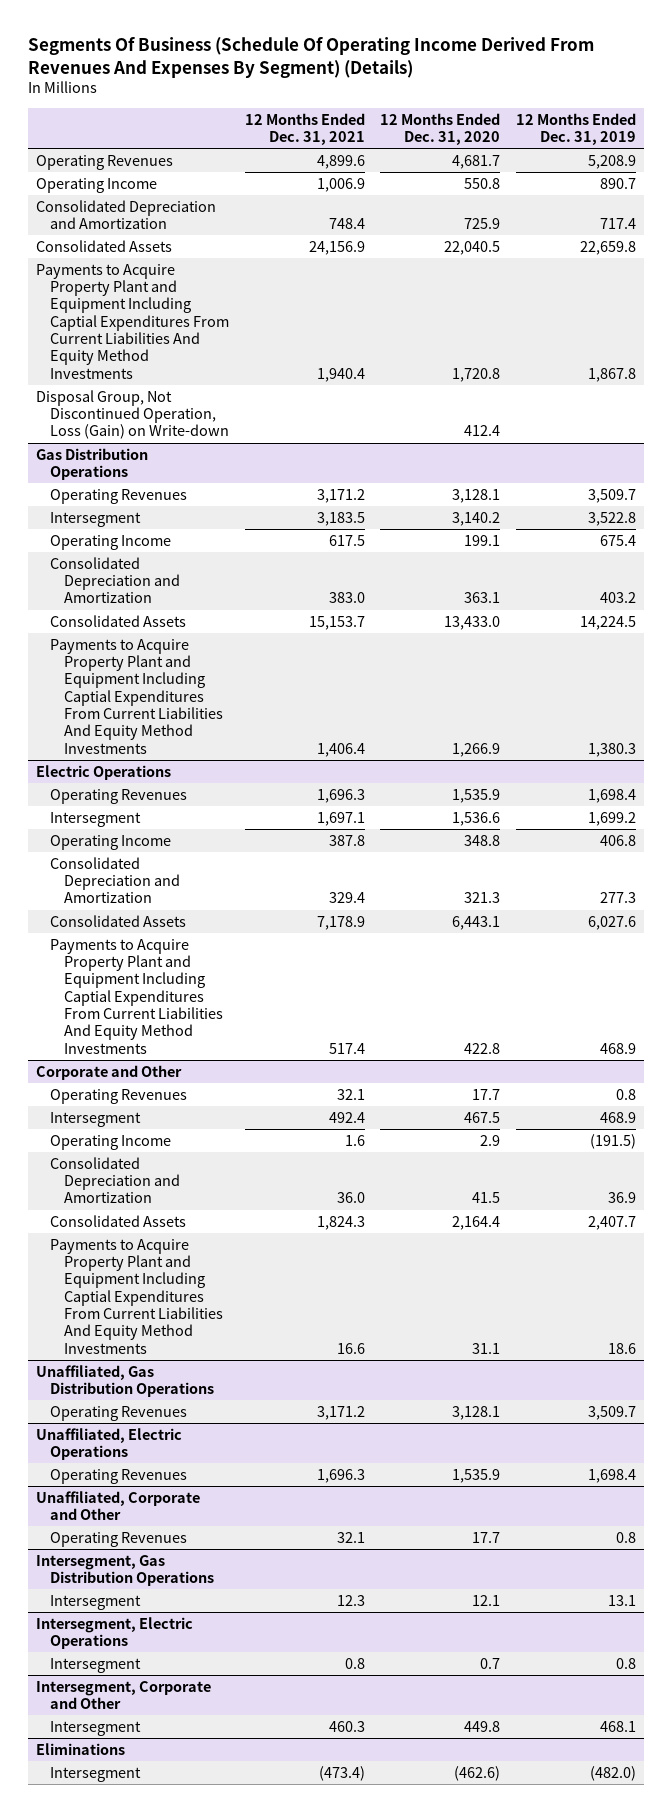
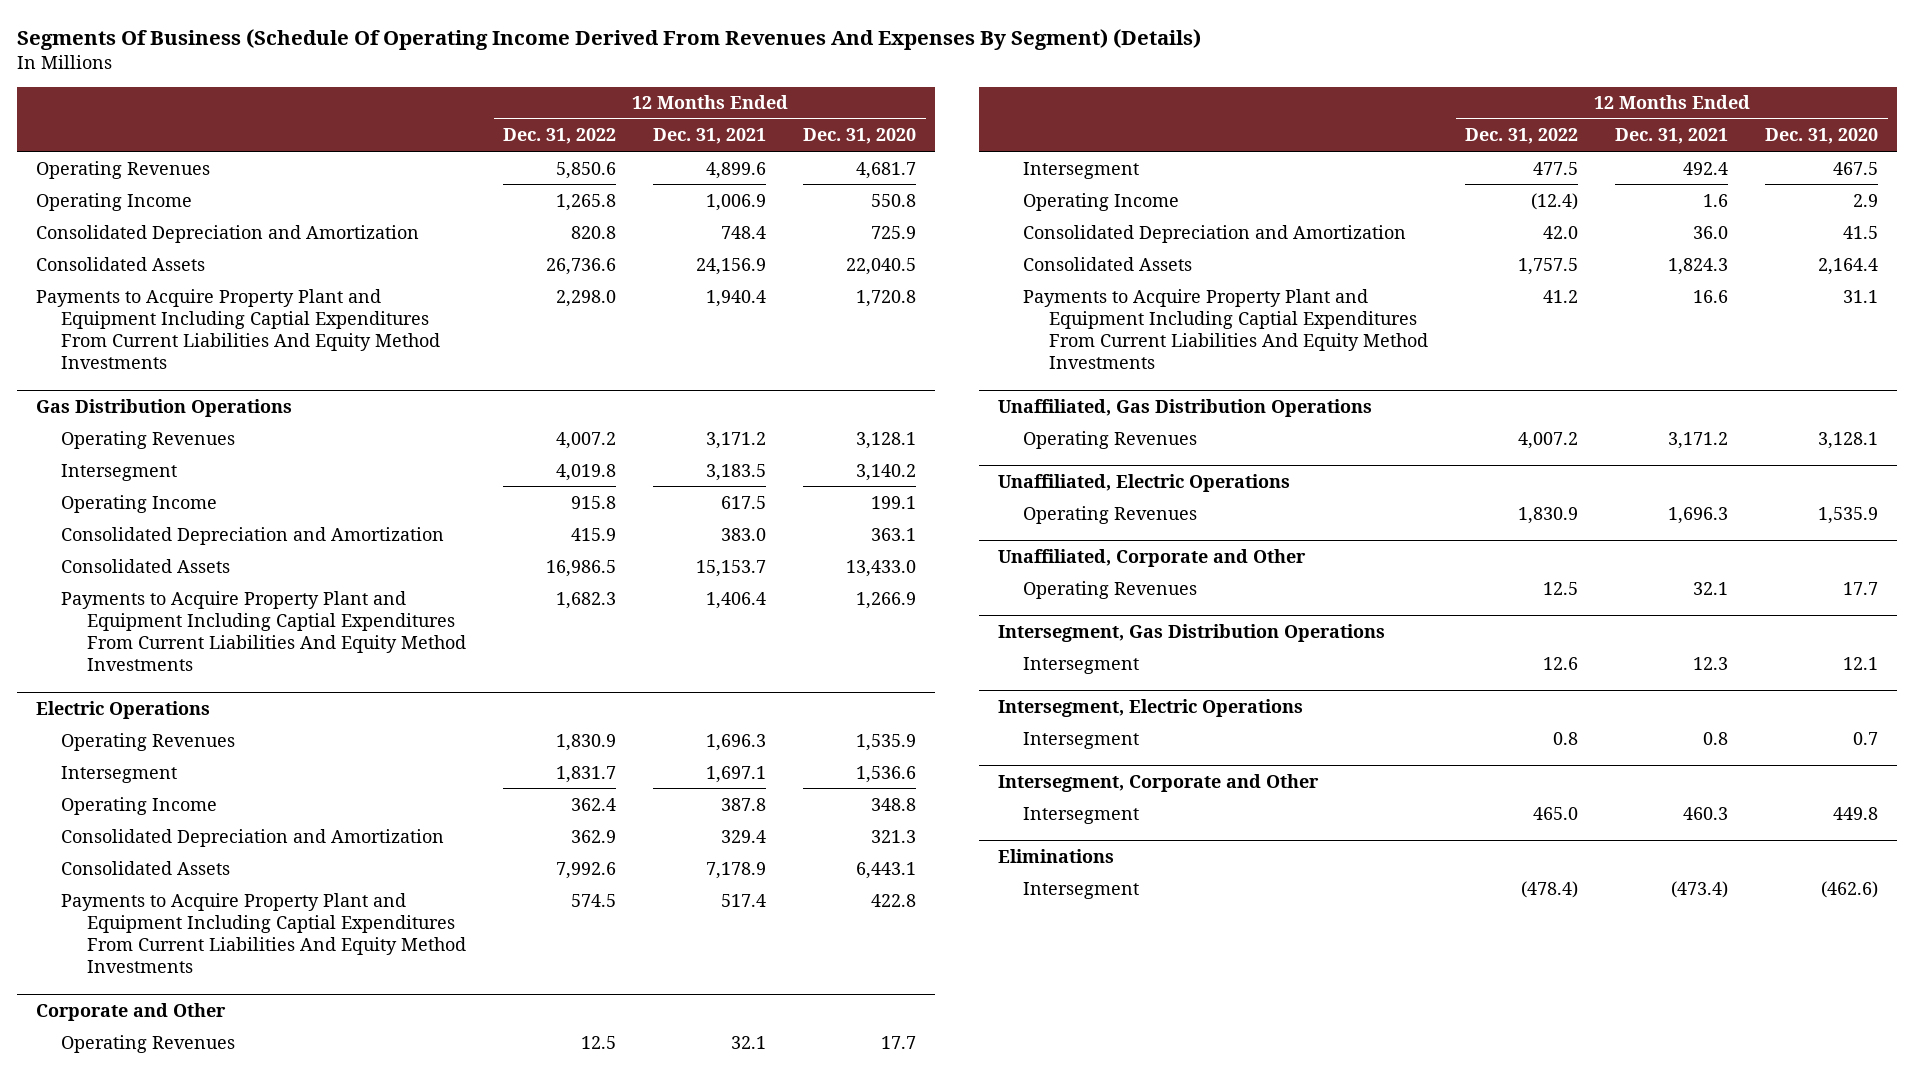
- | 12 Months Ended Dec. 31, 2021 | 12 Months Ended Dec. 31, 2020 | 12 Months Ended Dec. 31, 2019
+ | 12 Months Ended Dec. 31, 2022 | 12 Months Ended Dec. 31, 2021 | 12 Months Ended Dec. 31, 2020
- Disposal Group, Not Discontinued Operation, Loss (Gain) on Write-down | | 412.4 |

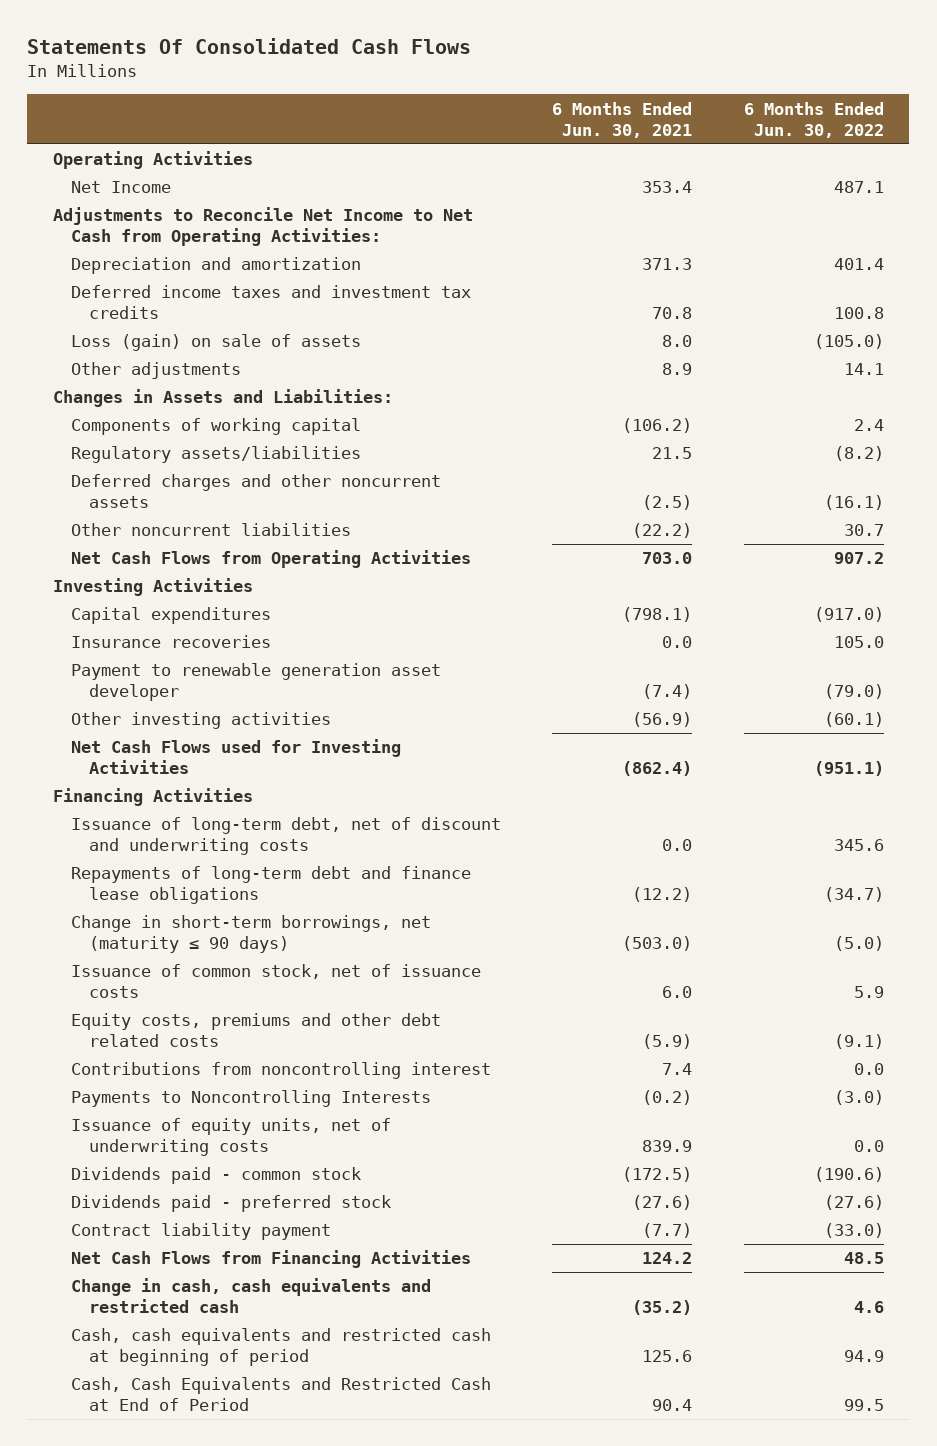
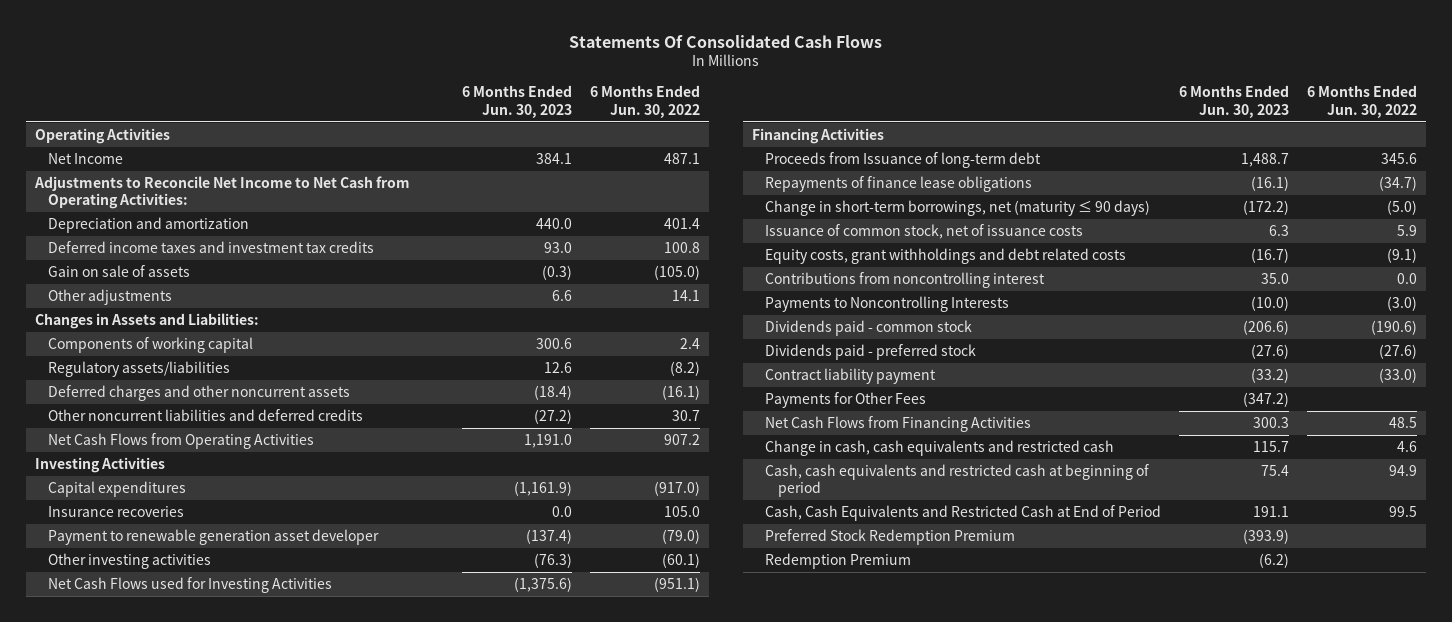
- | 6 Months Ended Jun. 30, 2021 | 6 Months Ended Jun. 30, 2022
+ | 6 Months Ended Jun. 30, 2023 | 6 Months Ended Jun. 30, 2022
- Loss (gain) on sale of assets | 8.0 | (105.0)
+ Gain on sale of assets | (0.3) | (105.0)
- Other noncurrent liabilities | (22.2) | 30.7
+ Other noncurrent liabilities and deferred credits | (27.2) | 30.7
- Issuance of long-term debt, net of discount and underwriting costs | 0.0 | 345.6
- Repayments of long-term debt and finance lease obligations | (12.2) | (34.7)
+ Proceeds from Issuance of long-term debt | 1,488.7 | 345.6
+ Repayments of finance lease obligations | (16.1) | (34.7)
- Equity costs, premiums and other debt related costs | (5.9) | (9.1)
+ Equity costs, grant withholdings and debt related costs | (16.7) | (9.1)
- Issuance of equity units, net of underwriting costs | 839.9 | 0.0
+ Payments for Other Fees | (347.2) |
+ Preferred Stock Redemption Premium | (393.9) |
+ Redemption Premium | (6.2) |

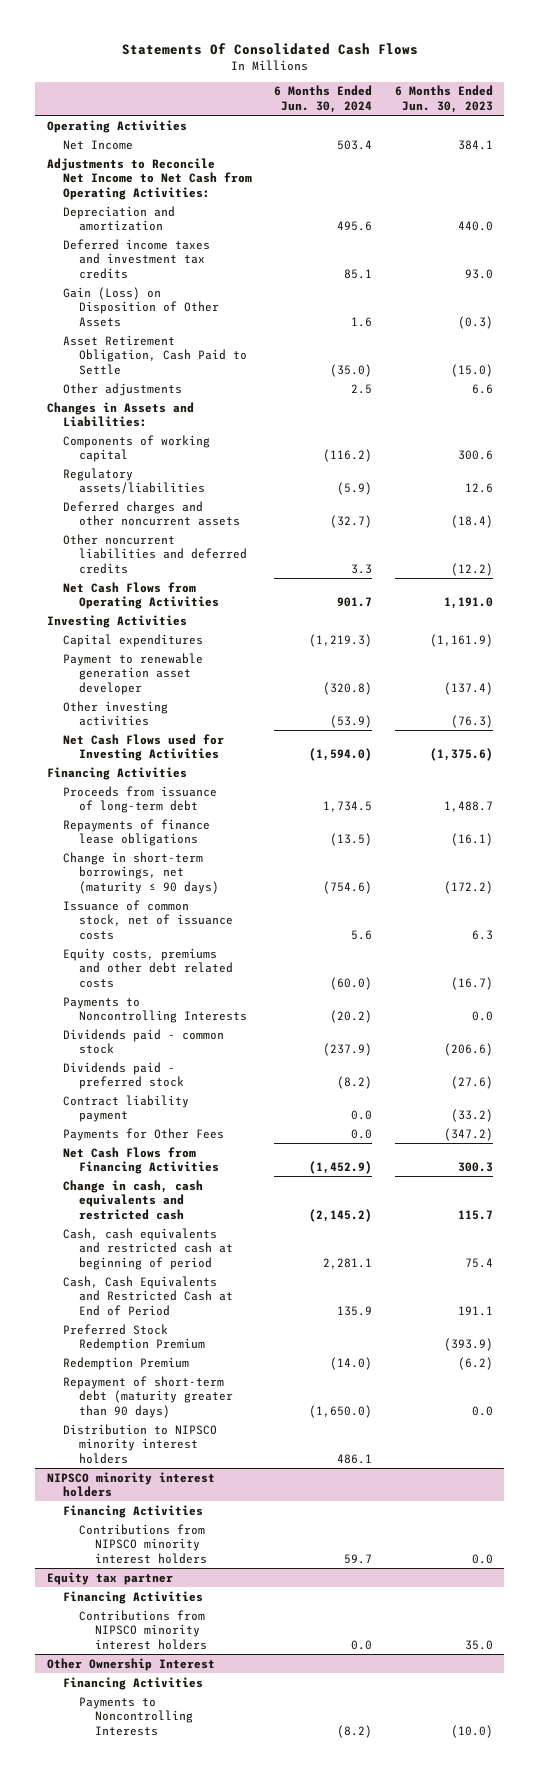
- | 6 Months Ended Jun. 30, 2023 | 6 Months Ended Jun. 30, 2022
+ | 6 Months Ended Jun. 30, 2024 | 6 Months Ended Jun. 30, 2023
- Gain on sale of assets | (0.3) | (105.0)
+ Gain (Loss) on Disposition of Other Assets | 1.6 | (0.3)
+ Asset Retirement Obligation, Cash Paid to Settle | (35.0) | (15.0)
- Other noncurrent liabilities and deferred credits | (27.2) | 30.7
+ Other noncurrent liabilities and deferred credits | 3.3 | (12.2)
- Insurance recoveries | 0.0 | 105.0
- Proceeds from Issuance of long-term debt | 1,488.7 | 345.6
+ Proceeds from issuance of long-term debt | 1,734.5 | 1,488.7
- Equity costs, grant withholdings and debt related costs | (16.7) | (9.1)
- Contributions from noncontrolling interest | 35.0 | 0.0
- Payments to Noncontrolling Interests | (10.0) | (3.0)
+ Equity costs, premiums and other debt related costs | (60.0) | (16.7)
+ Payments to Noncontrolling Interests | (20.2) | 0.0
+ Repayment of short-term debt (maturity greater than 90 days) | (1,650.0) | 0.0
+ Distribution to NIPSCO minority interest holders | 486.1 |
+ NIPSCO minority interest holders
+ Financing Activities
+ Contributions from NIPSCO minority interest holders | 59.7 | 0.0
+ Equity tax partner
+ Financing Activities
+ Contributions from NIPSCO minority interest holders | 0.0 | 35.0
+ Other Ownership Interest
+ Financing Activities
+ Payments to Noncontrolling Interests | (8.2) | (10.0)

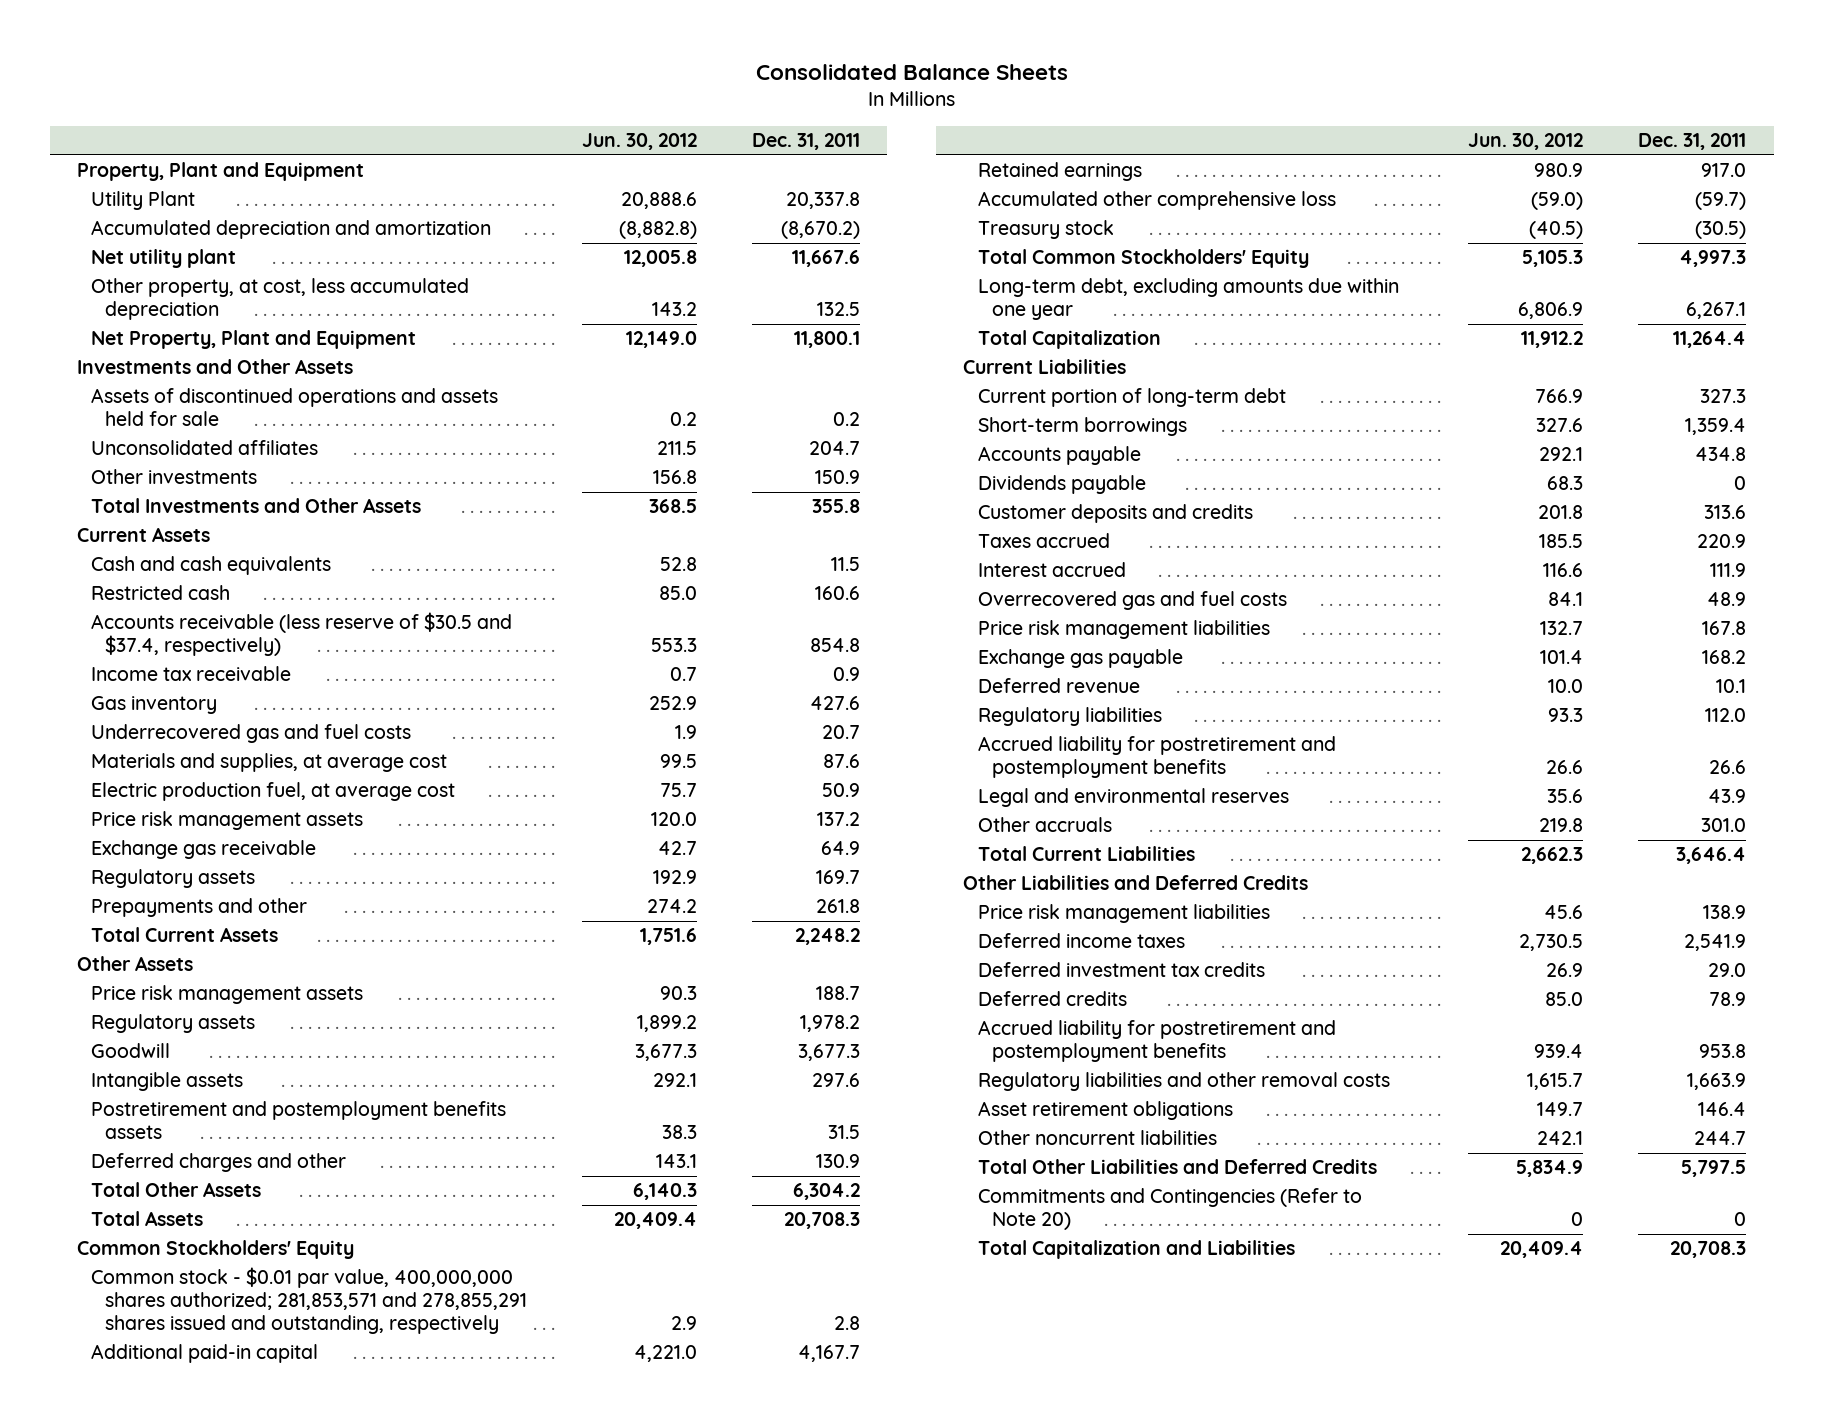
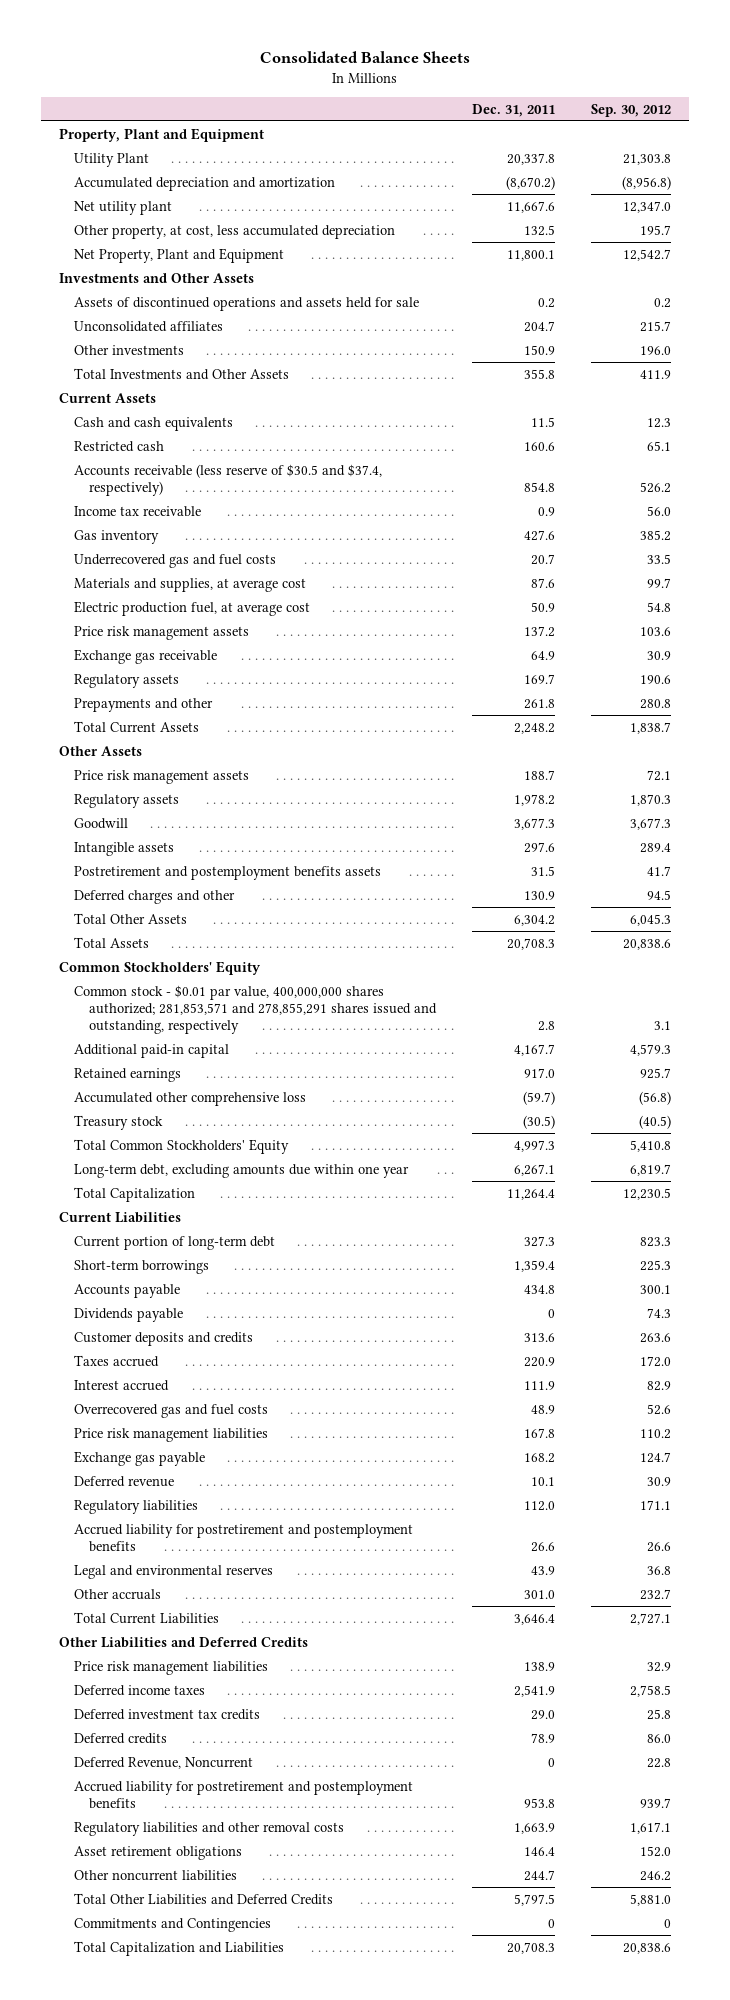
- | Jun. 30, 2012 | Dec. 31, 2011
+ | Dec. 31, 2011 | Sep. 30, 2012
+ Deferred Revenue, Noncurrent | 0 | 22.8
- Commitments and Contingencies (Refer to Note 20) | 0 | 0
+ Commitments and Contingencies | 0 | 0

